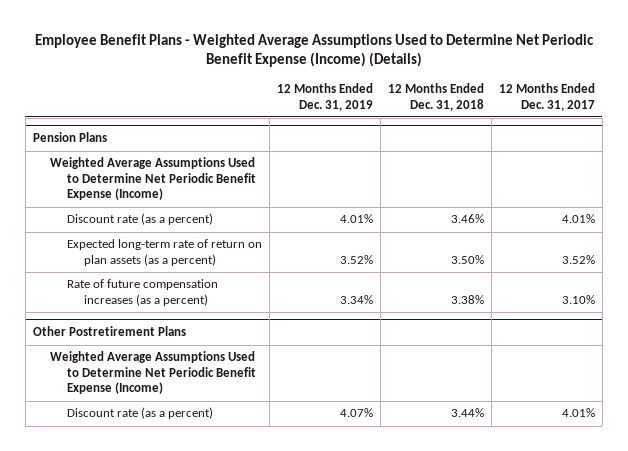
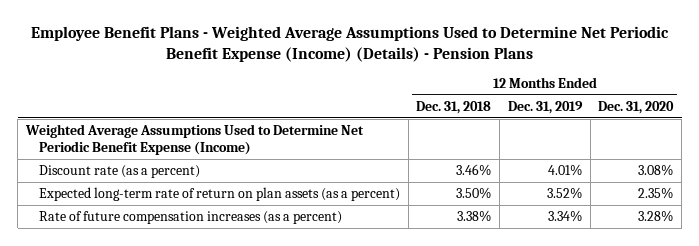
- Employee Benefit Plans - Weighted Average Assumptions Used to Determine Net Periodic Benefit Expense (Income) (Details)
+ Employee Benefit Plans - Weighted Average Assumptions Used to Determine Net Periodic Benefit Expense (Income) (Details) - Pension Plans
- | 12 Months Ended Dec. 31, 2019 | 12 Months Ended Dec. 31, 2018 | 12 Months Ended Dec. 31, 2017
+ | 12 Months Ended Dec. 31, 2018 | 12 Months Ended Dec. 31, 2019 | 12 Months Ended Dec. 31, 2020
- Pension Plans
- Other Postretirement Plans
- Weighted Average Assumptions Used to Determine Net Periodic Benefit Expense (Income)
- Discount rate (as a percent) | 4.07% | 3.44% | 4.01%

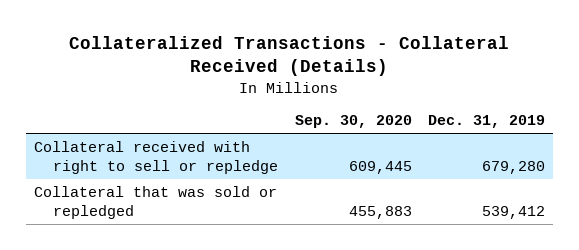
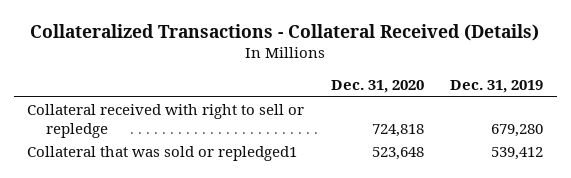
- | Sep. 30, 2020 | Dec. 31, 2019
+ | Dec. 31, 2020 | Dec. 31, 2019
- Collateral that was sold or repledged | 455,883 | 539,412
+ Collateral that was sold or repledged1 | 523,648 | 539,412

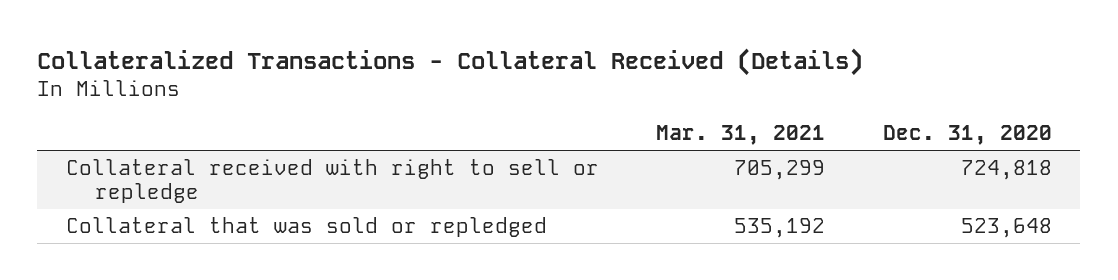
- | Dec. 31, 2020 | Dec. 31, 2019
+ | Mar. 31, 2021 | Dec. 31, 2020
- Collateral that was sold or repledged1 | 523,648 | 539,412
+ Collateral that was sold or repledged | 535,192 | 523,648

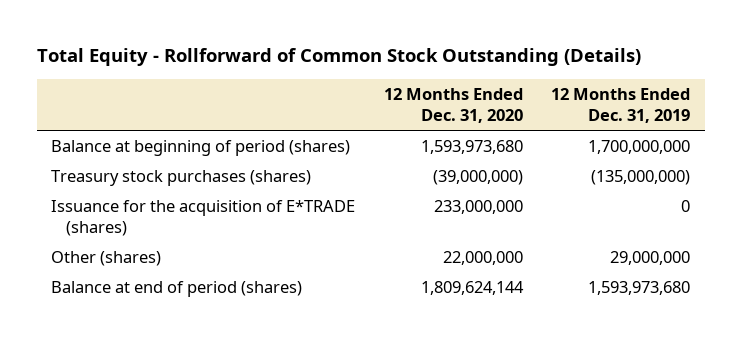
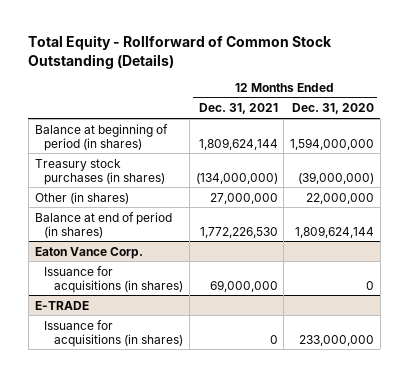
- | 12 Months Ended Dec. 31, 2020 | 12 Months Ended Dec. 31, 2019
+ | 12 Months Ended Dec. 31, 2021 | 12 Months Ended Dec. 31, 2020
- Balance at beginning of period (shares) | 1,593,973,680 | 1,700,000,000
- Treasury stock purchases (shares) | (39,000,000) | (135,000,000)
- Issuance for the acquisition of E*TRADE (shares) | 233,000,000 | 0
- Other (shares) | 22,000,000 | 29,000,000
- Balance at end of period (shares) | 1,809,624,144 | 1,593,973,680
+ Balance at beginning of period (in shares) | 1,809,624,144 | 1,594,000,000
+ Treasury stock purchases (in shares) | (134,000,000) | (39,000,000)
+ Other (in shares) | 27,000,000 | 22,000,000
+ Balance at end of period (in shares) | 1,772,226,530 | 1,809,624,144
+ Eaton Vance Corp.
+ Issuance for acquisitions (in shares) | 69,000,000 | 0
+ E-TRADE
+ Issuance for acquisitions (in shares) | 0 | 233,000,000

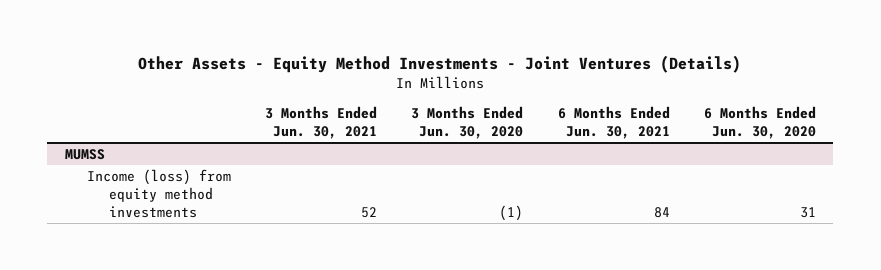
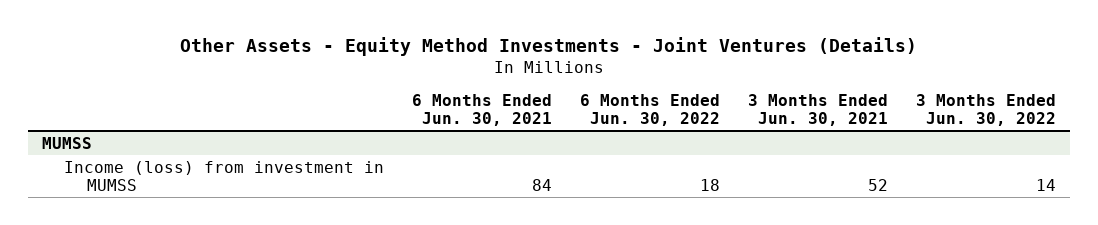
- | 3 Months Ended Jun. 30, 2021 | 3 Months Ended Jun. 30, 2020 | 6 Months Ended Jun. 30, 2021 | 6 Months Ended Jun. 30, 2020
+ | 6 Months Ended Jun. 30, 2021 | 6 Months Ended Jun. 30, 2022 | 3 Months Ended Jun. 30, 2021 | 3 Months Ended Jun. 30, 2022
@ MUMSS
- Income (loss) from equity method investments | 52 | (1) | 84 | 31
+ Income (loss) from investment in MUMSS | 84 | 18 | 52 | 14

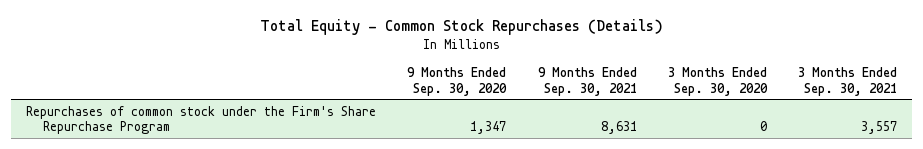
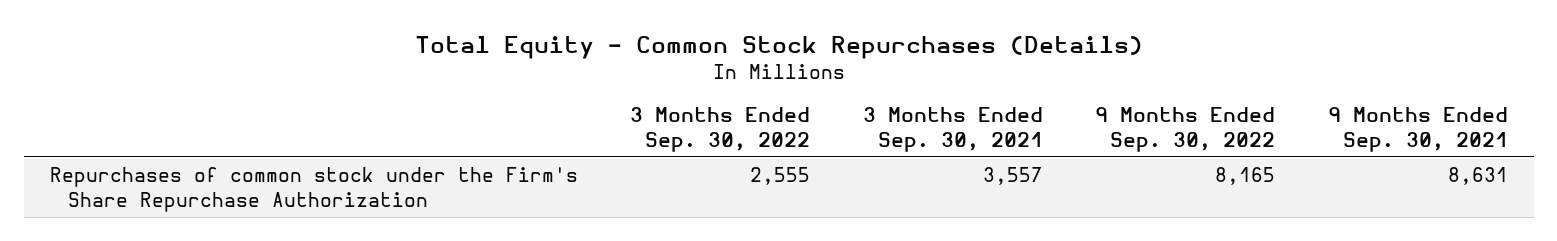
- | 9 Months Ended Sep. 30, 2020 | 9 Months Ended Sep. 30, 2021 | 3 Months Ended Sep. 30, 2020 | 3 Months Ended Sep. 30, 2021
+ | 3 Months Ended Sep. 30, 2022 | 3 Months Ended Sep. 30, 2021 | 9 Months Ended Sep. 30, 2022 | 9 Months Ended Sep. 30, 2021
- Repurchases of common stock under the Firm's Share Repurchase Program | 1,347 | 8,631 | 0 | 3,557
+ Repurchases of common stock under the Firm's Share Repurchase Authorization | 2,555 | 3,557 | 8,165 | 8,631

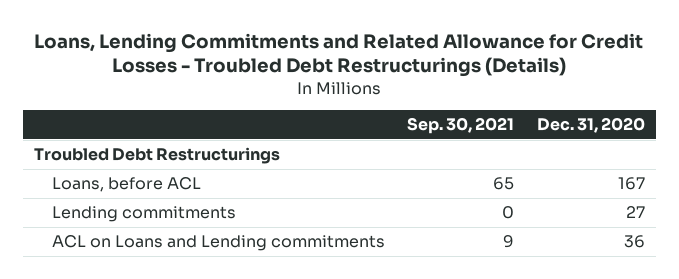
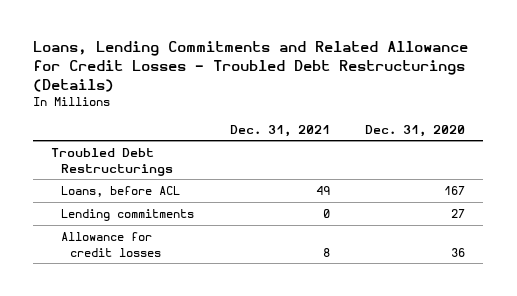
- | Sep. 30, 2021 | Dec. 31, 2020
+ | Dec. 31, 2021 | Dec. 31, 2020
- ACL on Loans and Lending commitments | 9 | 36
+ Allowance for credit losses | 8 | 36

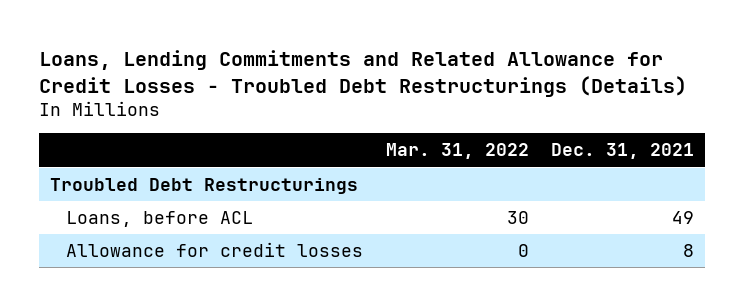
- | Dec. 31, 2021 | Dec. 31, 2020
+ | Mar. 31, 2022 | Dec. 31, 2021
- Lending commitments | 0 | 27

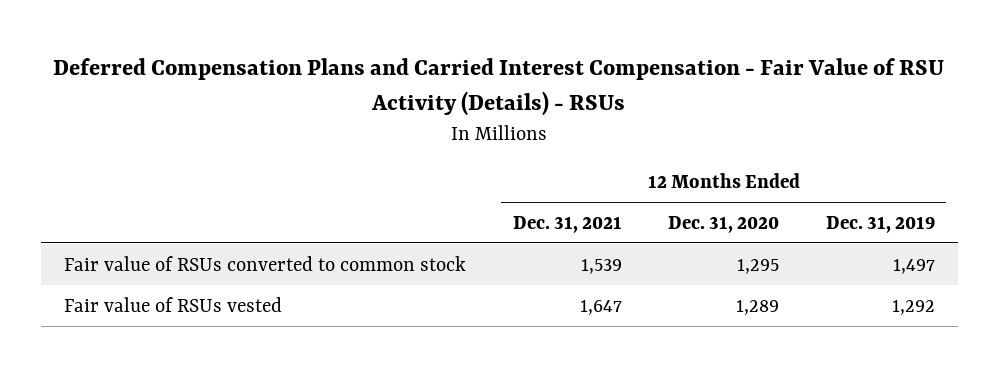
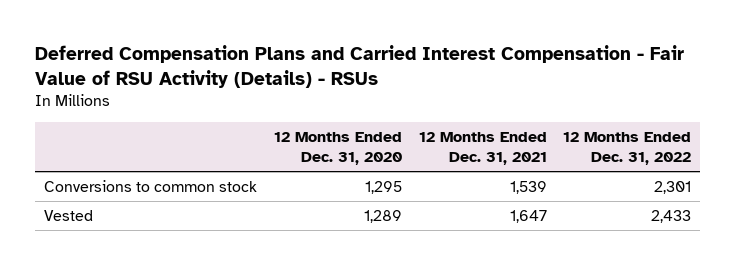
- | 12 Months Ended Dec. 31, 2021 | 12 Months Ended Dec. 31, 2020 | 12 Months Ended Dec. 31, 2019
+ | 12 Months Ended Dec. 31, 2020 | 12 Months Ended Dec. 31, 2021 | 12 Months Ended Dec. 31, 2022
- Fair value of RSUs converted to common stock | 1,539 | 1,295 | 1,497
- Fair value of RSUs vested | 1,647 | 1,289 | 1,292
+ Conversions to common stock | 1,295 | 1,539 | 2,301
+ Vested | 1,289 | 1,647 | 2,433

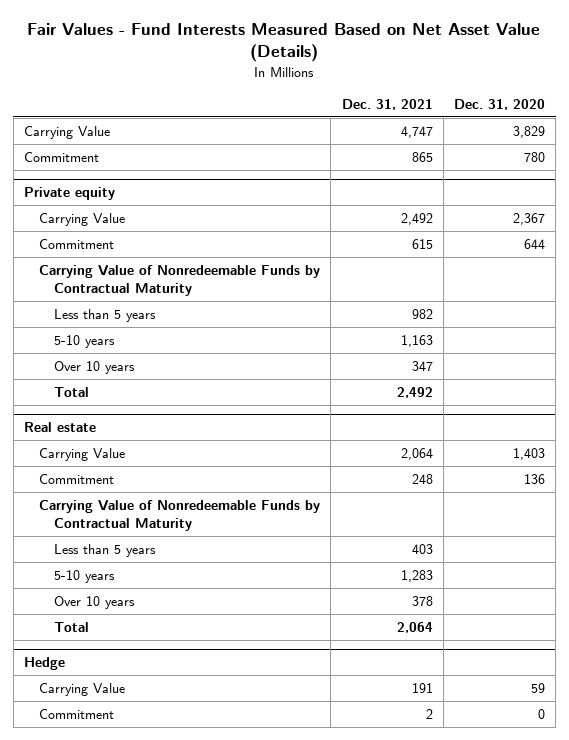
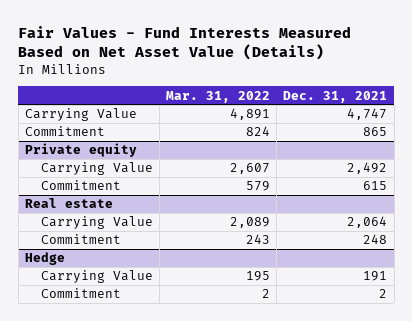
- | Dec. 31, 2021 | Dec. 31, 2020
+ | Mar. 31, 2022 | Dec. 31, 2021
@ Private equity
- Carrying Value of Nonredeemable Funds by Contractual Maturity
- Less than 5 years | 982 |
- 5-10 years | 1,163 |
- Over 10 years | 347 |
- Total | 2,492 |
@ Real estate
- Carrying Value of Nonredeemable Funds by Contractual Maturity
- Less than 5 years | 403 |
- 5-10 years | 1,283 |
- Over 10 years | 378 |
- Total | 2,064 |

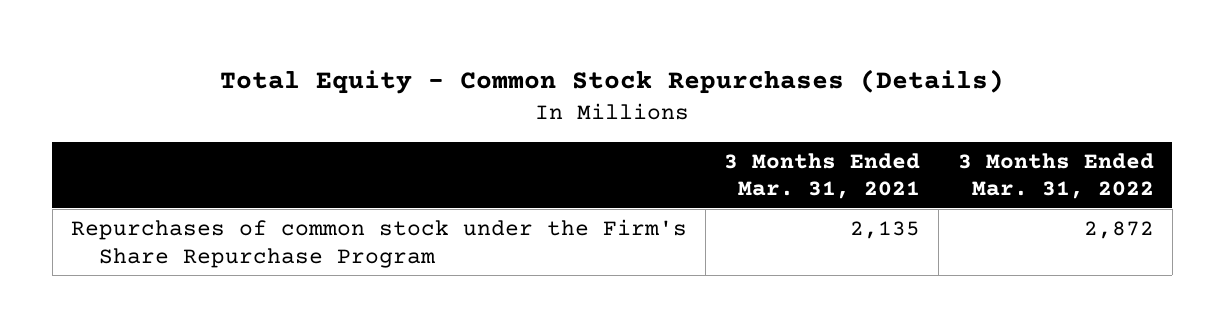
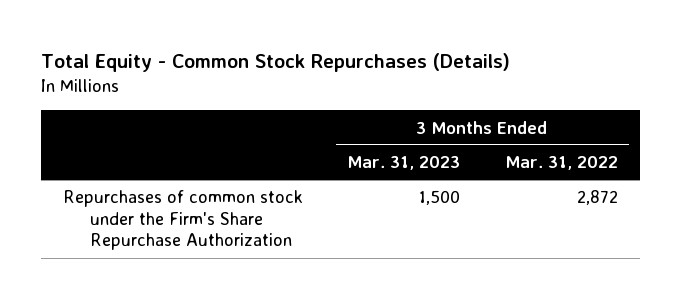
- | 3 Months Ended Mar. 31, 2021 | 3 Months Ended Mar. 31, 2022
+ | 3 Months Ended Mar. 31, 2023 | 3 Months Ended Mar. 31, 2022
- Repurchases of common stock under the Firm's Share Repurchase Program | 2,135 | 2,872
+ Repurchases of common stock under the Firm's Share Repurchase Authorization | 1,500 | 2,872

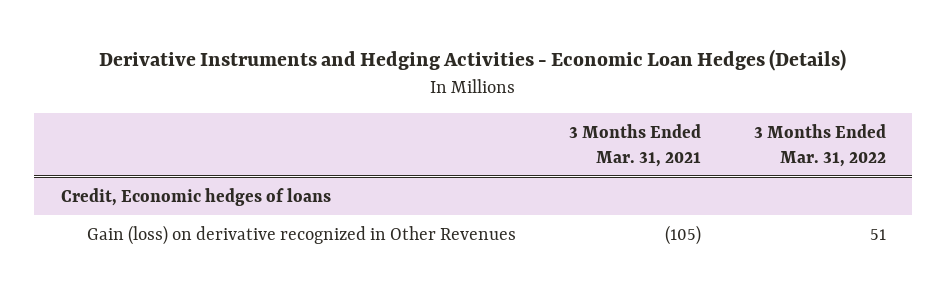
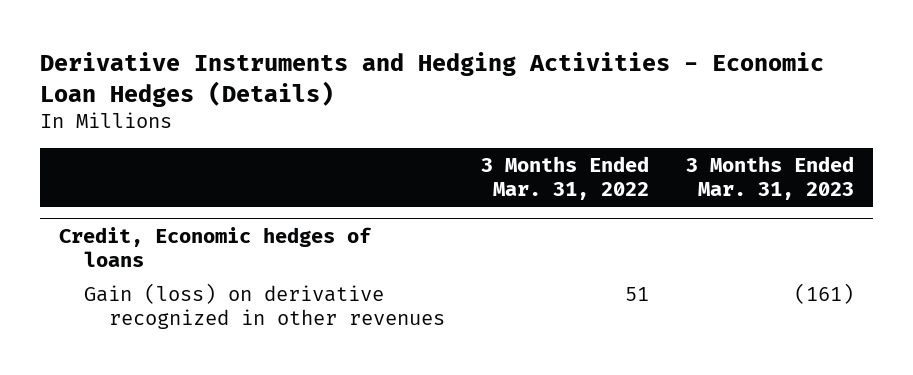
- | 3 Months Ended Mar. 31, 2021 | 3 Months Ended Mar. 31, 2022
+ | 3 Months Ended Mar. 31, 2022 | 3 Months Ended Mar. 31, 2023
@ Credit, Economic hedges of loans
- Gain (loss) on derivative recognized in Other Revenues | (105) | 51
+ Gain (loss) on derivative recognized in other revenues | 51 | (161)

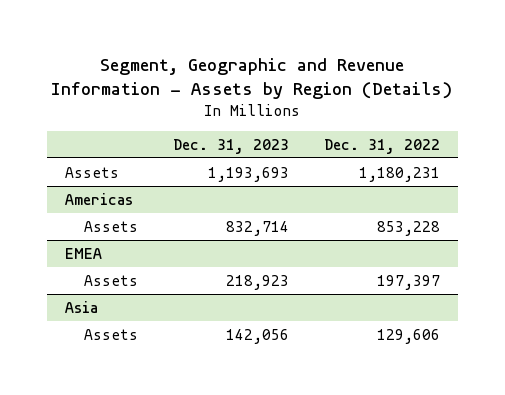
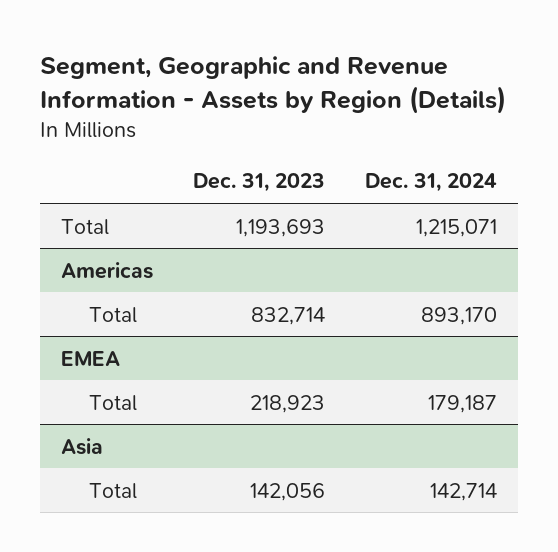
- | Dec. 31, 2023 | Dec. 31, 2022
+ | Dec. 31, 2023 | Dec. 31, 2024
- Assets | 1,193,693 | 1,180,231
+ Total | 1,193,693 | 1,215,071
@ Americas
- Assets | 832,714 | 853,228
+ Total | 832,714 | 893,170
@ EMEA
- Assets | 218,923 | 197,397
+ Total | 218,923 | 179,187
@ Asia
- Assets | 142,056 | 129,606
+ Total | 142,056 | 142,714

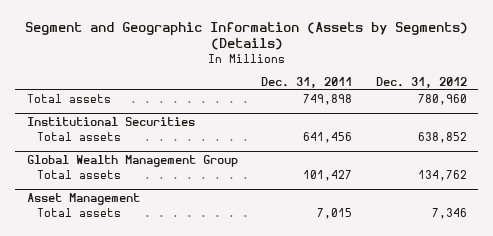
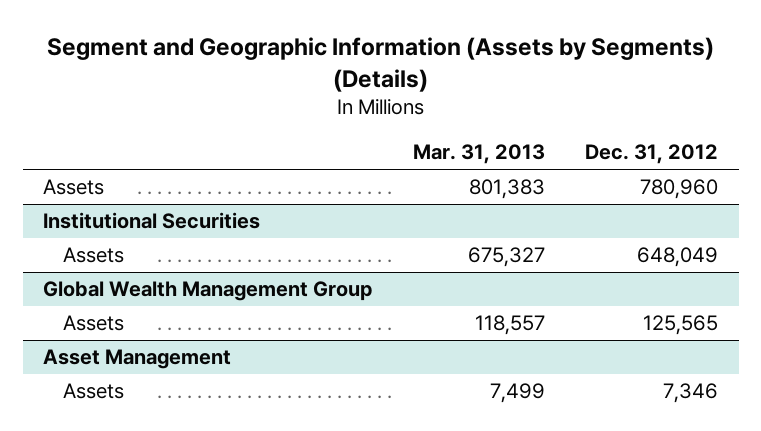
- | Dec. 31, 2011 | Dec. 31, 2012
+ | Mar. 31, 2013 | Dec. 31, 2012
- Total assets | 749,898 | 780,960
+ Assets | 801,383 | 780,960
@ Institutional Securities
- Total assets | 641,456 | 638,852
+ Assets | 675,327 | 648,049
@ Global Wealth Management Group
- Total assets | 101,427 | 134,762
+ Assets | 118,557 | 125,565
@ Asset Management
- Total assets | 7,015 | 7,346
+ Assets | 7,499 | 7,346

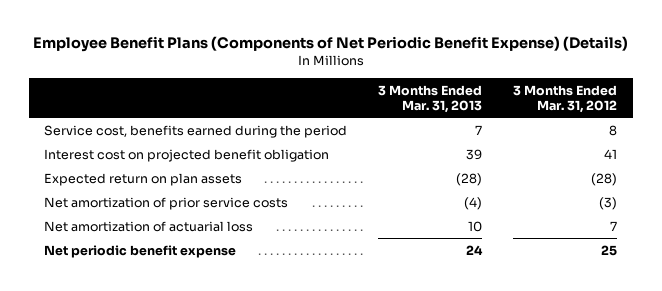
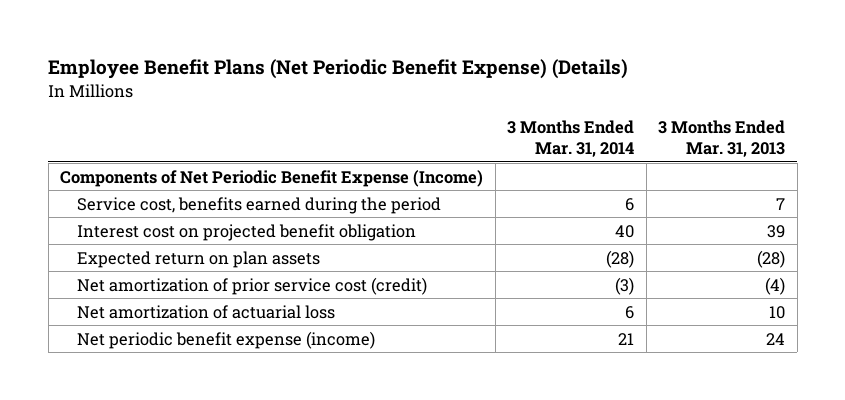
- Employee Benefit Plans (Components of Net Periodic Benefit Expense) (Details)
+ Employee Benefit Plans (Net Periodic Benefit Expense) (Details)
- | 3 Months Ended Mar. 31, 2013 | 3 Months Ended Mar. 31, 2012
+ | 3 Months Ended Mar. 31, 2014 | 3 Months Ended Mar. 31, 2013
+ Components of Net Periodic Benefit Expense (Income)
- Net amortization of prior service costs | (4) | (3)
+ Net amortization of prior service cost (credit) | (3) | (4)
- Net periodic benefit expense | 24 | 25
+ Net periodic benefit expense (income) | 21 | 24

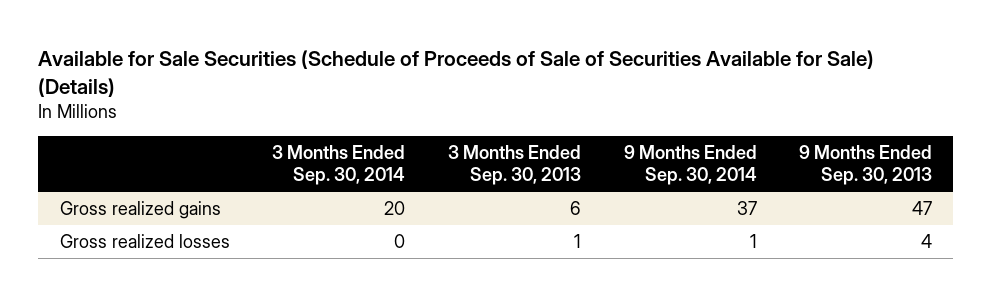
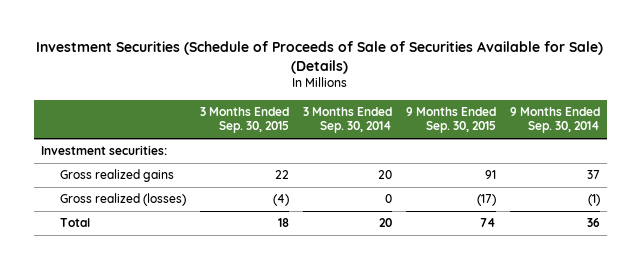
- Available for Sale Securities (Schedule of Proceeds of Sale of Securities Available for Sale) (Details)
+ Investment Securities (Schedule of Proceeds of Sale of Securities Available for Sale) (Details)
- | 3 Months Ended Sep. 30, 2014 | 3 Months Ended Sep. 30, 2013 | 9 Months Ended Sep. 30, 2014 | 9 Months Ended Sep. 30, 2013
+ | 3 Months Ended Sep. 30, 2015 | 3 Months Ended Sep. 30, 2014 | 9 Months Ended Sep. 30, 2015 | 9 Months Ended Sep. 30, 2014
+ Investment securities:
- Gross realized losses | 0 | 1 | 1 | 4
+ Gross realized (losses) | (4) | 0 | (17) | (1)
+ Total | 18 | 20 | 74 | 36

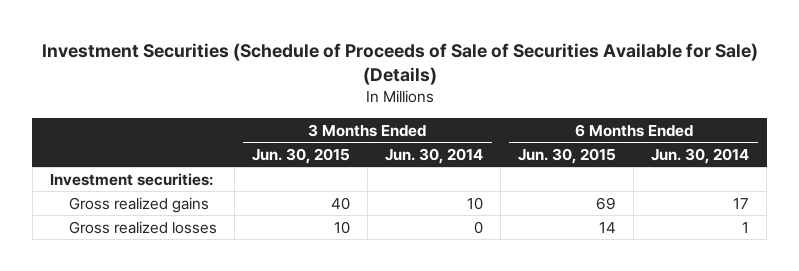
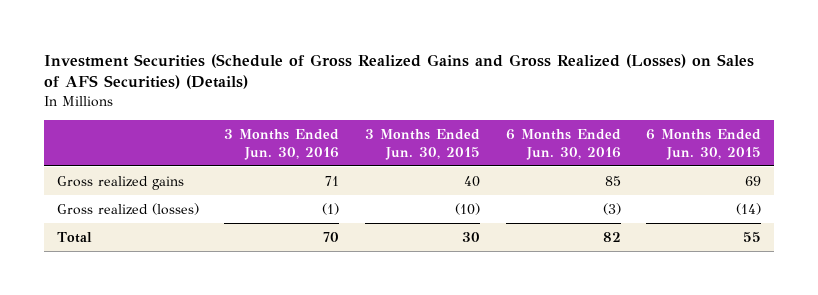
- Investment Securities (Schedule of Proceeds of Sale of Securities Available for Sale) (Details)
+ Investment Securities (Schedule of Gross Realized Gains and Gross Realized (Losses) on Sales of AFS Securities) (Details)
- | 3 Months Ended Jun. 30, 2015 | 3 Months Ended Jun. 30, 2014 | 6 Months Ended Jun. 30, 2015 | 6 Months Ended Jun. 30, 2014
+ | 3 Months Ended Jun. 30, 2016 | 3 Months Ended Jun. 30, 2015 | 6 Months Ended Jun. 30, 2016 | 6 Months Ended Jun. 30, 2015
- Investment securities:
- Gross realized losses | 10 | 0 | 14 | 1
+ Gross realized (losses) | (1) | (10) | (3) | (14)
+ Total | 70 | 30 | 82 | 55

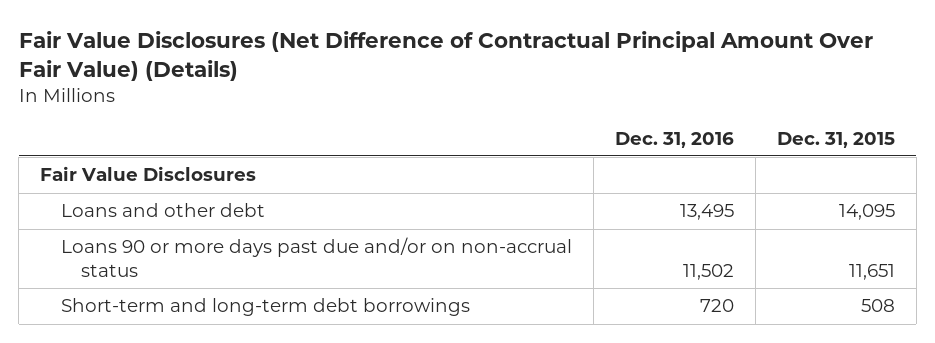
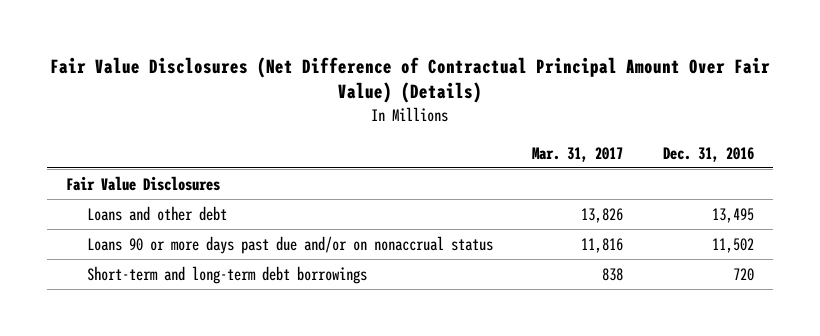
- | Dec. 31, 2016 | Dec. 31, 2015
+ | Mar. 31, 2017 | Dec. 31, 2016
- Loans 90 or more days past due and/or on non-accrual status | 11,502 | 11,651
+ Loans 90 or more days past due and/or on nonaccrual status | 11,816 | 11,502

